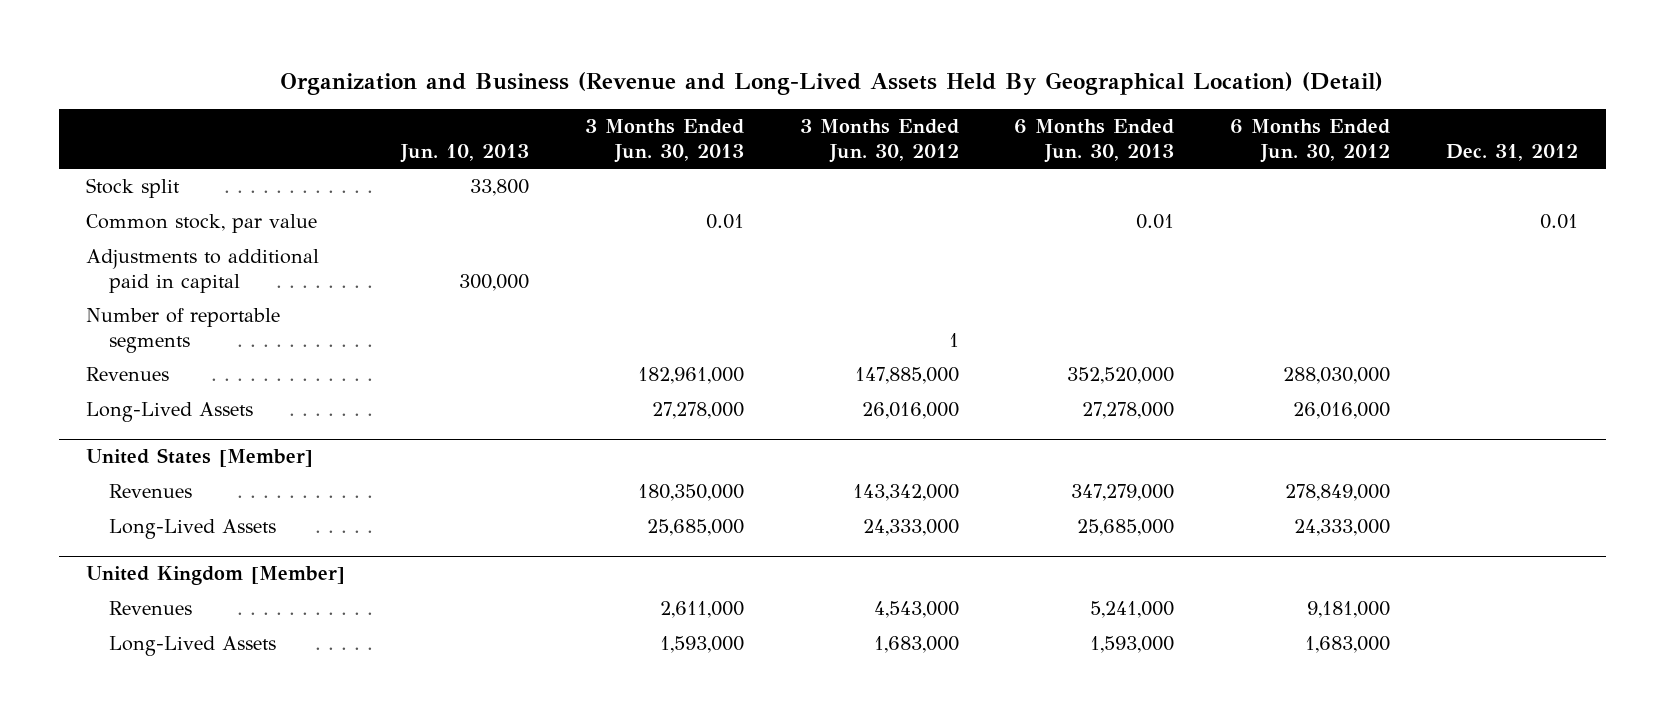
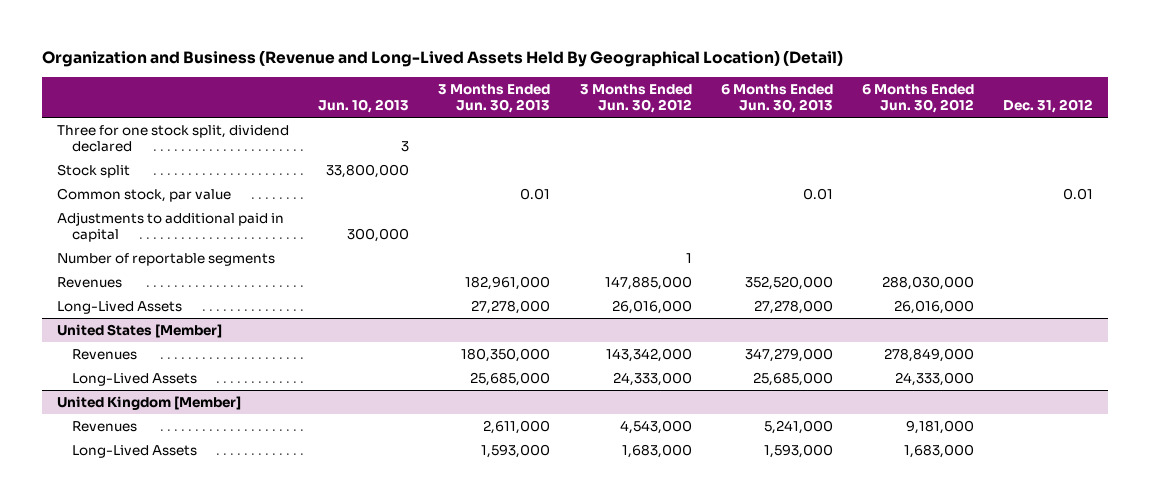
- Stock split | 33,800 | | | | |
+ Three for one stock split, dividend declared | 3 | | | | |
+ Stock split | 33,800,000 | | | | |

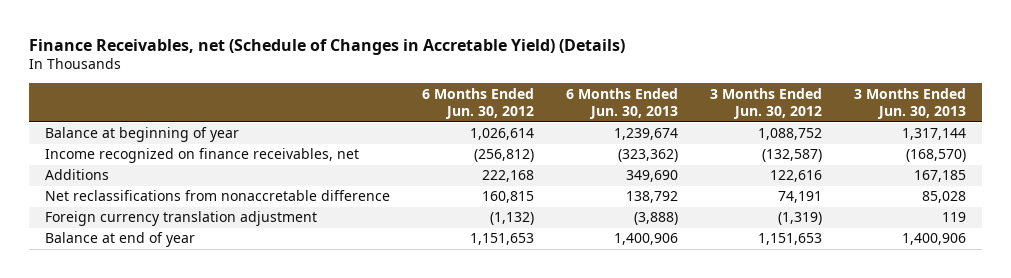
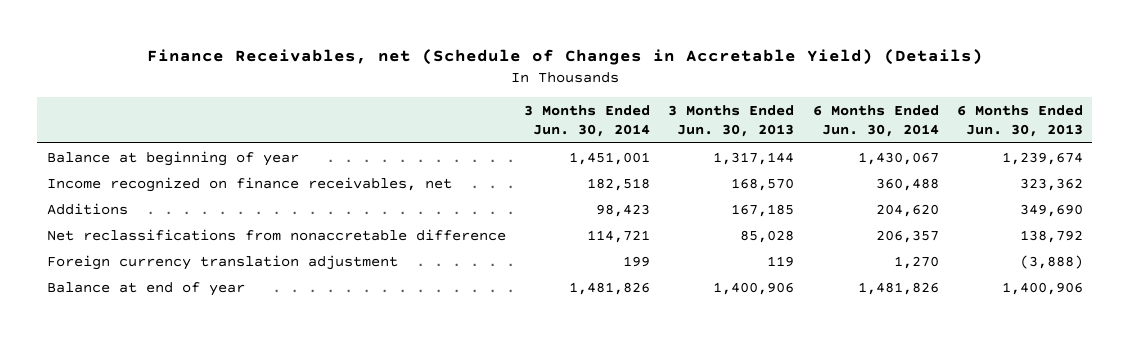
- | 6 Months Ended Jun. 30, 2012 | 6 Months Ended Jun. 30, 2013 | 3 Months Ended Jun. 30, 2012 | 3 Months Ended Jun. 30, 2013
+ | 3 Months Ended Jun. 30, 2014 | 3 Months Ended Jun. 30, 2013 | 6 Months Ended Jun. 30, 2014 | 6 Months Ended Jun. 30, 2013
- Income recognized on finance receivables, net | (256,812) | (323,362) | (132,587) | (168,570)
+ Income recognized on finance receivables, net | 182,518 | 168,570 | 360,488 | 323,362

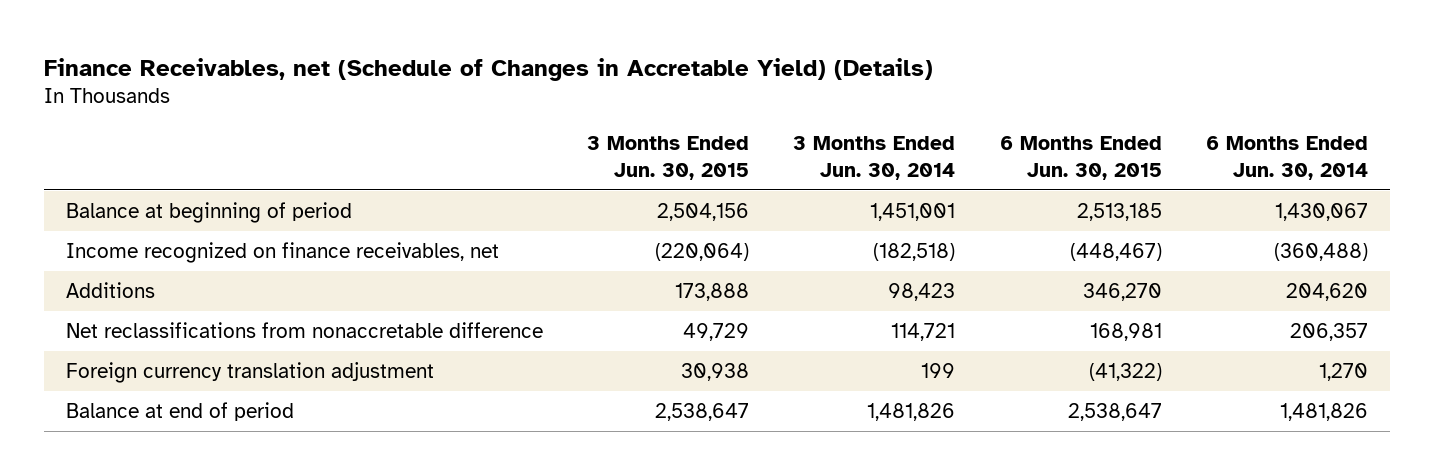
- | 3 Months Ended Jun. 30, 2014 | 3 Months Ended Jun. 30, 2013 | 6 Months Ended Jun. 30, 2014 | 6 Months Ended Jun. 30, 2013
+ | 3 Months Ended Jun. 30, 2015 | 3 Months Ended Jun. 30, 2014 | 6 Months Ended Jun. 30, 2015 | 6 Months Ended Jun. 30, 2014
- Balance at beginning of year | 1,451,001 | 1,317,144 | 1,430,067 | 1,239,674
- Income recognized on finance receivables, net | 182,518 | 168,570 | 360,488 | 323,362
+ Balance at beginning of period | 2,504,156 | 1,451,001 | 2,513,185 | 1,430,067
+ Income recognized on finance receivables, net | (220,064) | (182,518) | (448,467) | (360,488)
- Balance at end of year | 1,481,826 | 1,400,906 | 1,481,826 | 1,400,906
+ Balance at end of period | 2,538,647 | 1,481,826 | 2,538,647 | 1,481,826

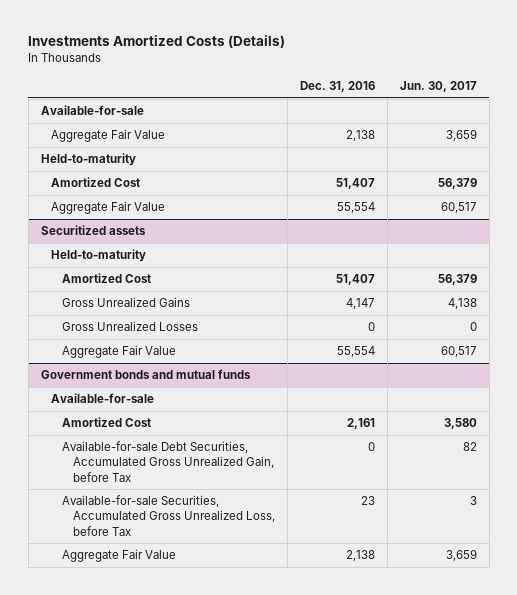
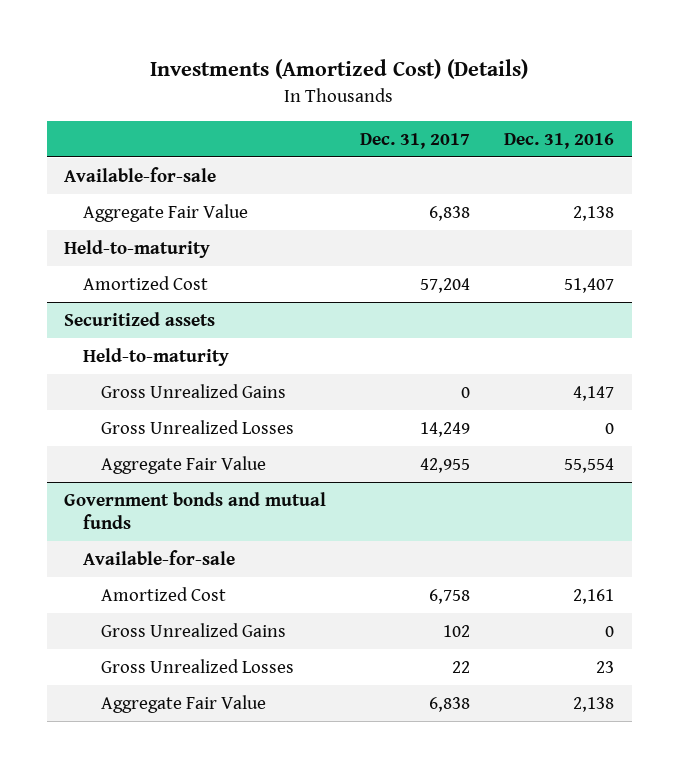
- Investments Amortized Costs (Details)
+ Investments (Amortized Cost) (Details)
- | Dec. 31, 2016 | Jun. 30, 2017
+ | Dec. 31, 2017 | Dec. 31, 2016
- Aggregate Fair Value | 55,554 | 60,517
@ Securitized assets
- Amortized Cost | 51,407 | 56,379
@ Government bonds and mutual funds
- Available-for-sale Debt Securities, Accumulated Gross Unrealized Gain, before Tax | 0 | 82
- Available-for-sale Securities, Accumulated Gross Unrealized Loss, before Tax | 23 | 3
+ Gross Unrealized Gains | 102 | 0
+ Gross Unrealized Losses | 22 | 23

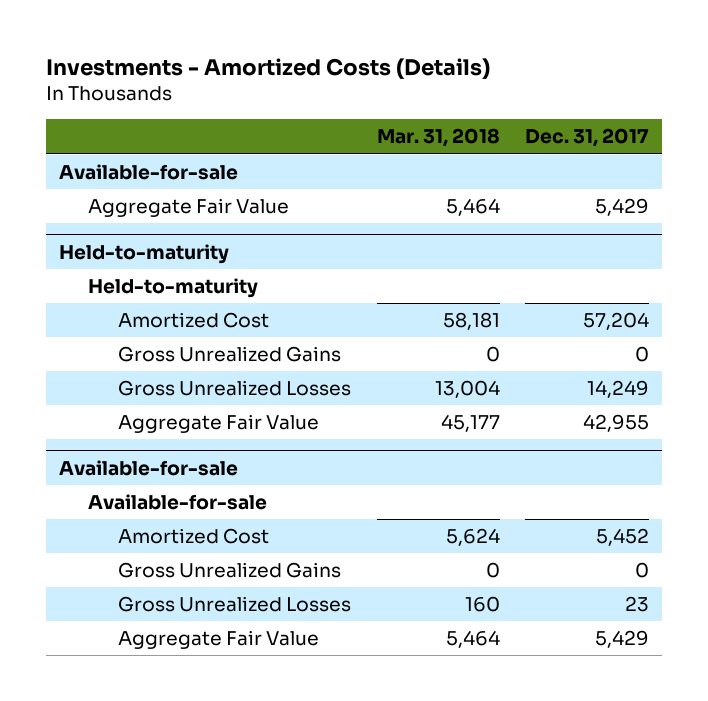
- Investments (Amortized Cost) (Details)
+ Investments - Amortized Costs (Details)
- | Dec. 31, 2017 | Dec. 31, 2016
+ | Mar. 31, 2018 | Dec. 31, 2017
- Aggregate Fair Value | 6,838 | 2,138
+ Aggregate Fair Value | 5,464 | 5,429
+ Held-to-maturity
- Securitized assets
- Held-to-maturity
- Government bonds and mutual funds
+ Available-for-sale
- Amortized Cost | 6,758 | 2,161
- Gross Unrealized Gains | 102 | 0
- Gross Unrealized Losses | 22 | 23
- Aggregate Fair Value | 6,838 | 2,138
+ Amortized Cost | 5,624 | 5,452
+ Gross Unrealized Gains | 0 | 0
+ Gross Unrealized Losses | 160 | 23
+ Aggregate Fair Value | 5,464 | 5,429

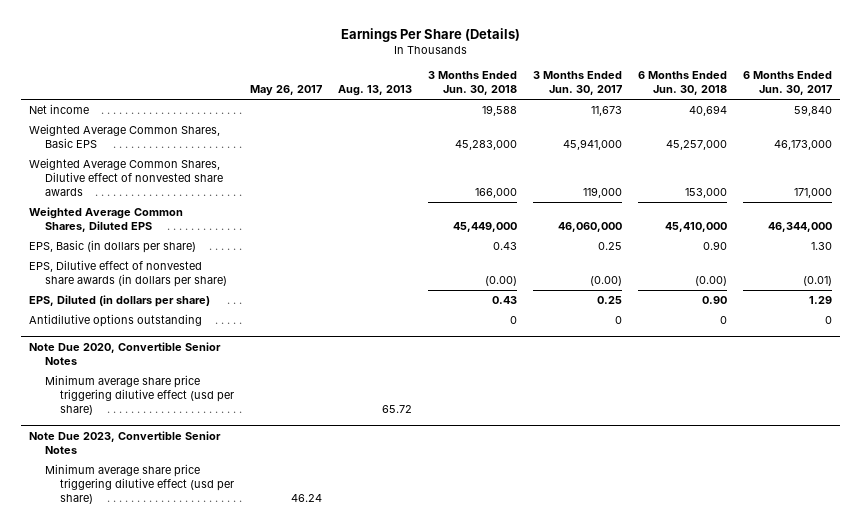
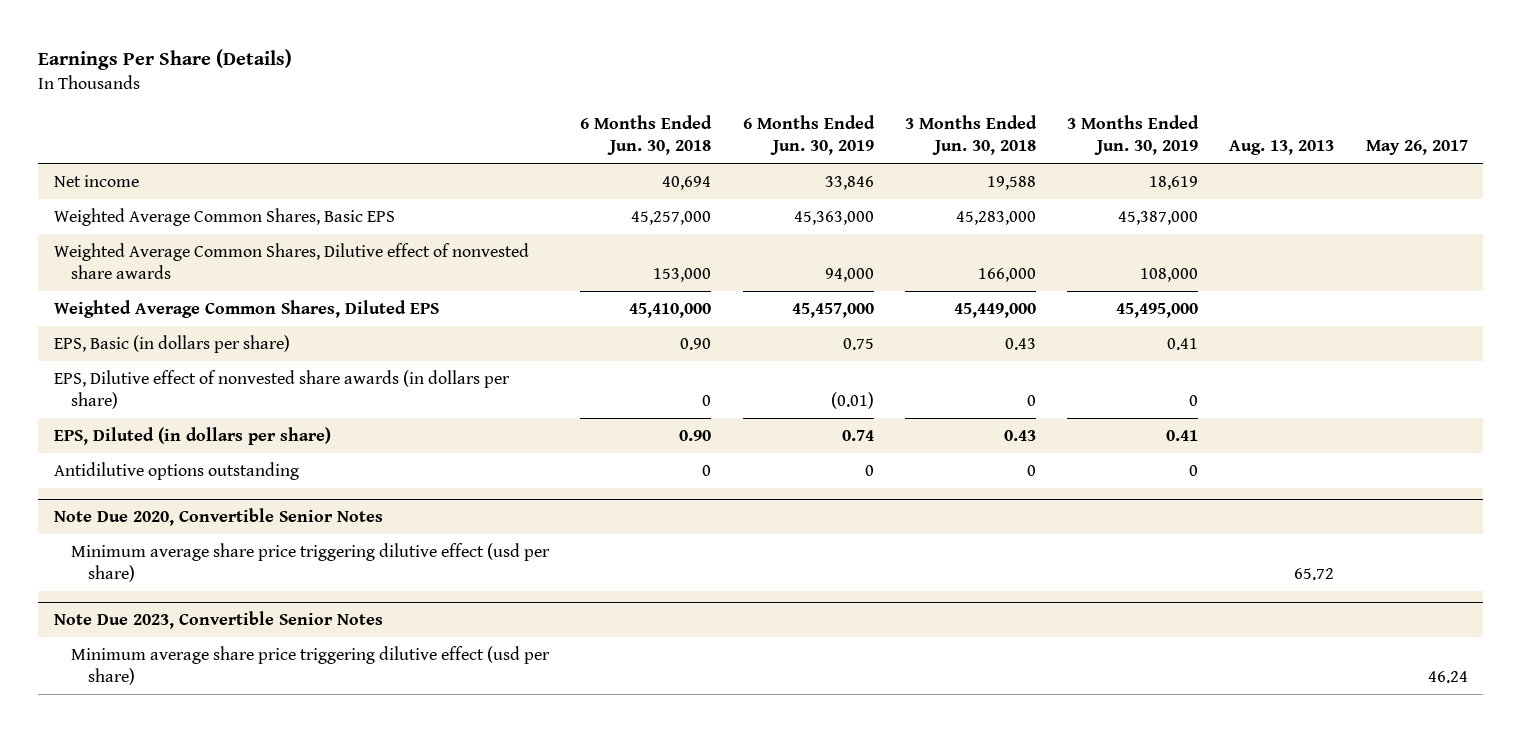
- | May 26, 2017 | Aug. 13, 2013 | 3 Months Ended Jun. 30, 2018 | 3 Months Ended Jun. 30, 2017 | 6 Months Ended Jun. 30, 2018 | 6 Months Ended Jun. 30, 2017
+ | 6 Months Ended Jun. 30, 2018 | 6 Months Ended Jun. 30, 2019 | 3 Months Ended Jun. 30, 2018 | 3 Months Ended Jun. 30, 2019 | Aug. 13, 2013 | May 26, 2017
- EPS, Dilutive effect of nonvested share awards (in dollars per share) | | | (0.00) | (0.00) | (0.00) | (0.01)
+ EPS, Dilutive effect of nonvested share awards (in dollars per share) | 0 | (0.01) | 0 | 0 | |

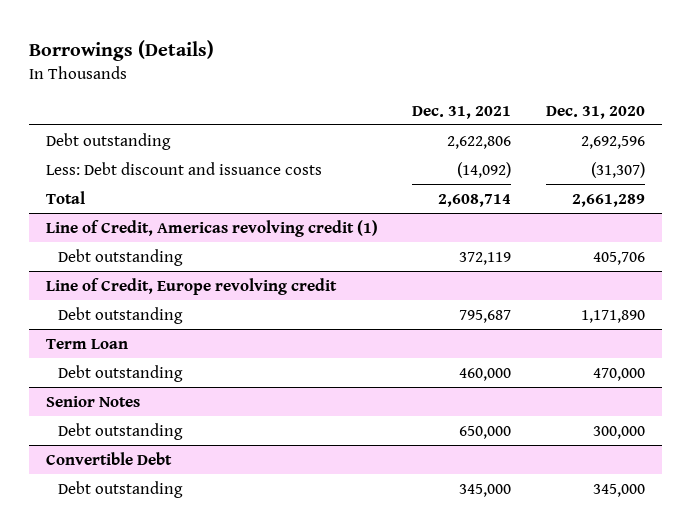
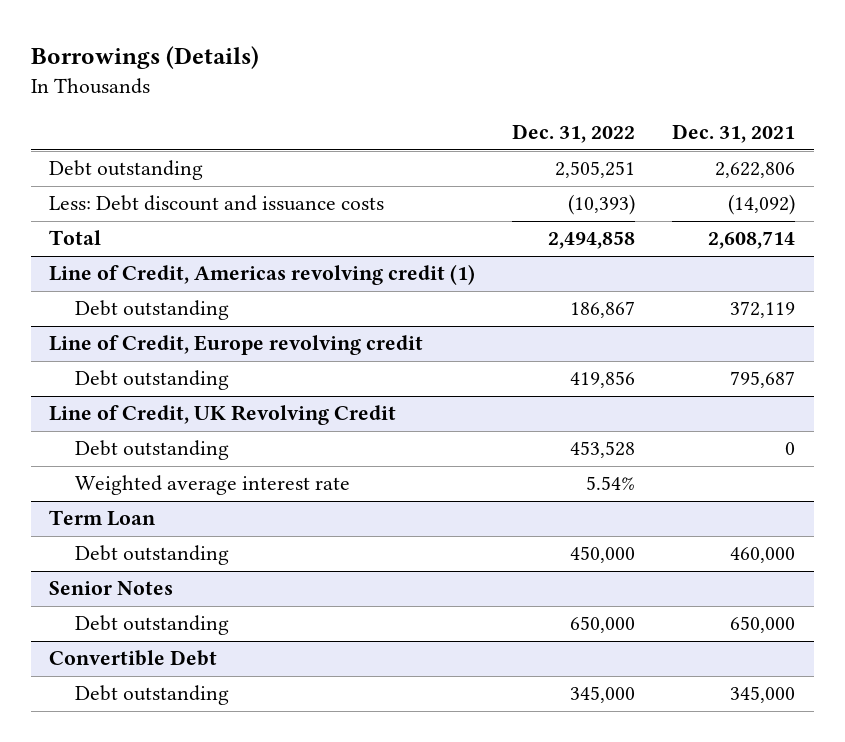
- | Dec. 31, 2021 | Dec. 31, 2020
+ | Dec. 31, 2022 | Dec. 31, 2021
+ Line of Credit, UK Revolving Credit
+ Debt outstanding | 453,528 | 0
+ Weighted average interest rate | 5.54% |

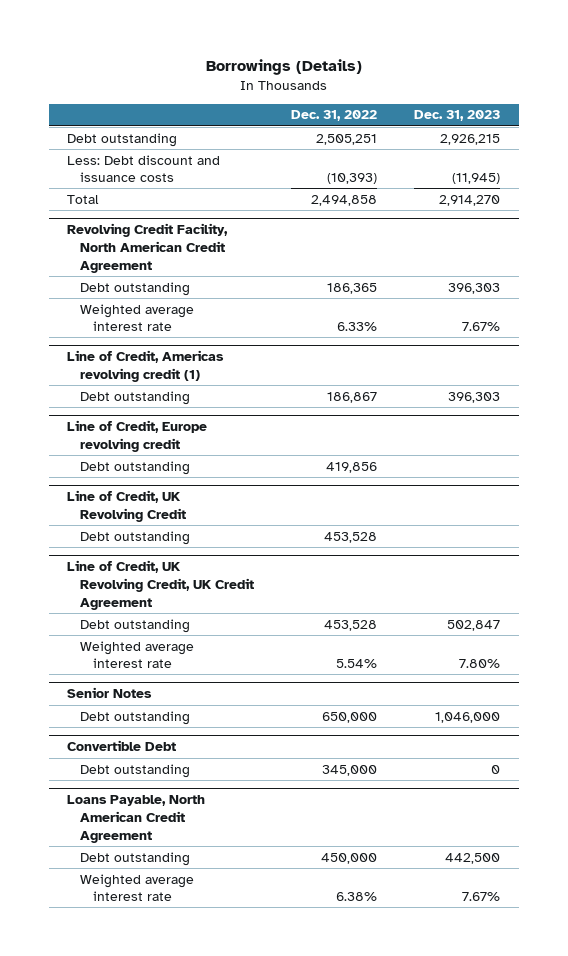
- | Dec. 31, 2022 | Dec. 31, 2021
+ | Dec. 31, 2022 | Dec. 31, 2023
+ Revolving Credit Facility, North American Credit Agreement
+ Debt outstanding | 186,365 | 396,303
+ Weighted average interest rate | 6.33% | 7.67%
+ Line of Credit, UK Revolving Credit, UK Credit Agreement
+ Debt outstanding | 453,528 | 502,847
- Term Loan
- Debt outstanding | 450,000 | 460,000
+ Loans Payable, North American Credit Agreement
+ Debt outstanding | 450,000 | 442,500
+ Weighted average interest rate | 6.38% | 7.67%

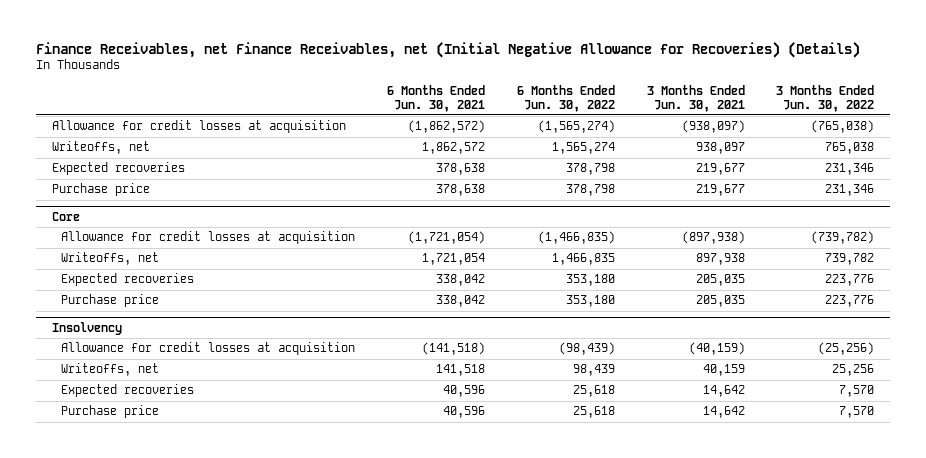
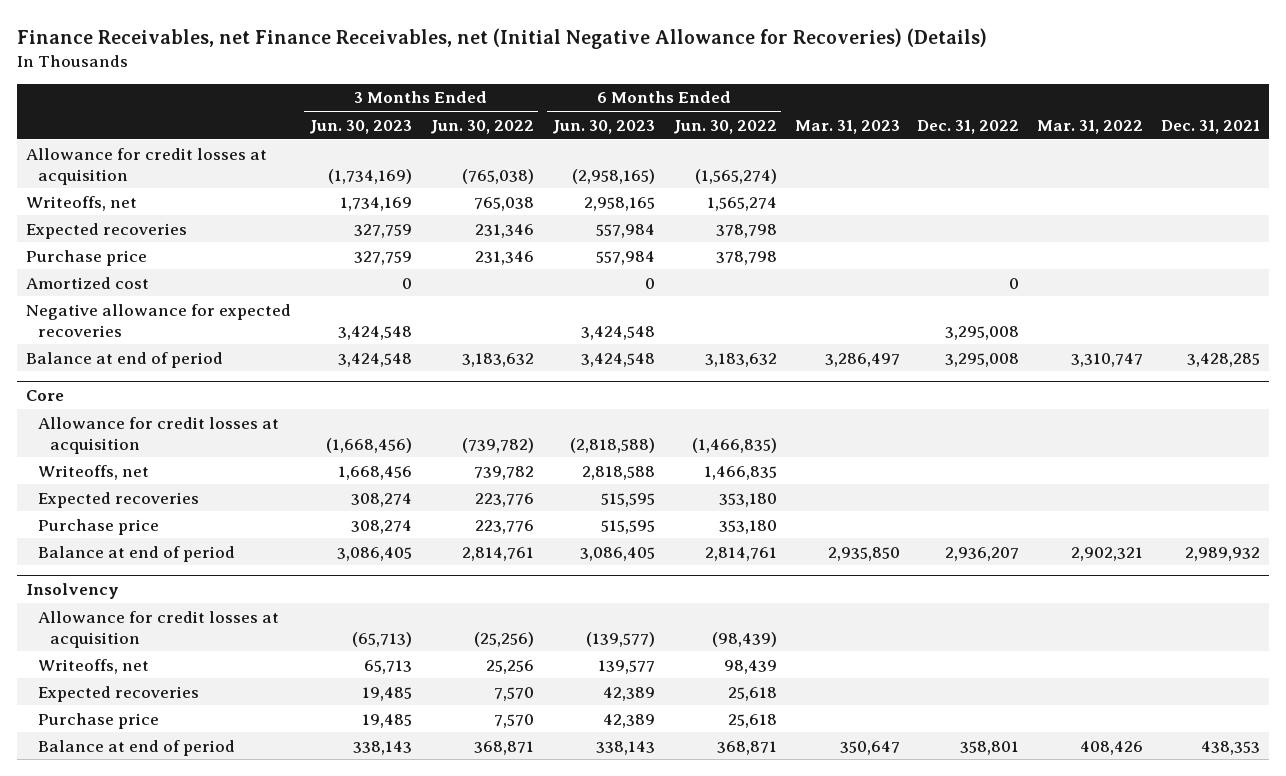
- | 6 Months Ended Jun. 30, 2021 | 6 Months Ended Jun. 30, 2022 | 3 Months Ended Jun. 30, 2021 | 3 Months Ended Jun. 30, 2022
+ | 3 Months Ended Jun. 30, 2023 | 3 Months Ended Jun. 30, 2022 | 6 Months Ended Jun. 30, 2023 | 6 Months Ended Jun. 30, 2022 | Mar. 31, 2023 | Dec. 31, 2022 | Mar. 31, 2022 | Dec. 31, 2021
+ Amortized cost | 0 | | 0 | | | 0 | |
+ Negative allowance for expected recoveries | 3,424,548 | | 3,424,548 | | | 3,295,008 | |
+ Balance at end of period | 3,424,548 | 3,183,632 | 3,424,548 | 3,183,632 | 3,286,497 | 3,295,008 | 3,310,747 | 3,428,285
@ Core
+ Balance at end of period | 3,086,405 | 2,814,761 | 3,086,405 | 2,814,761 | 2,935,850 | 2,936,207 | 2,902,321 | 2,989,932
@ Insolvency
+ Balance at end of period | 338,143 | 368,871 | 338,143 | 368,871 | 350,647 | 358,801 | 408,426 | 438,353

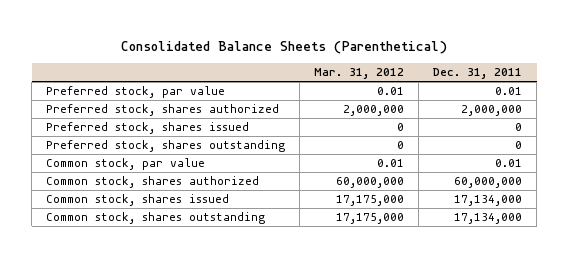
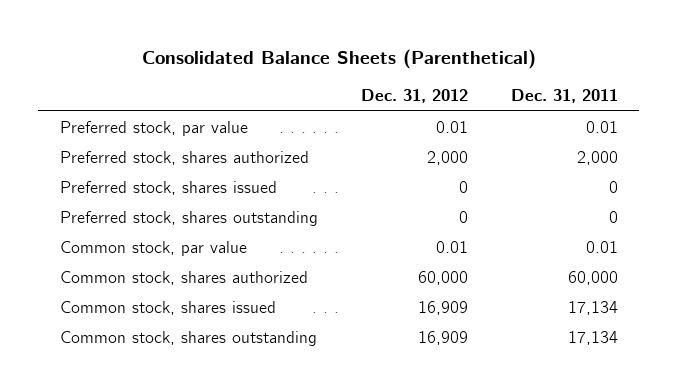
- | Mar. 31, 2012 | Dec. 31, 2011
+ | Dec. 31, 2012 | Dec. 31, 2011
- Preferred stock, shares authorized | 2,000,000 | 2,000,000
+ Preferred stock, shares authorized | 2,000 | 2,000
- Common stock, shares authorized | 60,000,000 | 60,000,000
- Common stock, shares issued | 17,175,000 | 17,134,000
- Common stock, shares outstanding | 17,175,000 | 17,134,000
+ Common stock, shares authorized | 60,000 | 60,000
+ Common stock, shares issued | 16,909 | 17,134
+ Common stock, shares outstanding | 16,909 | 17,134

